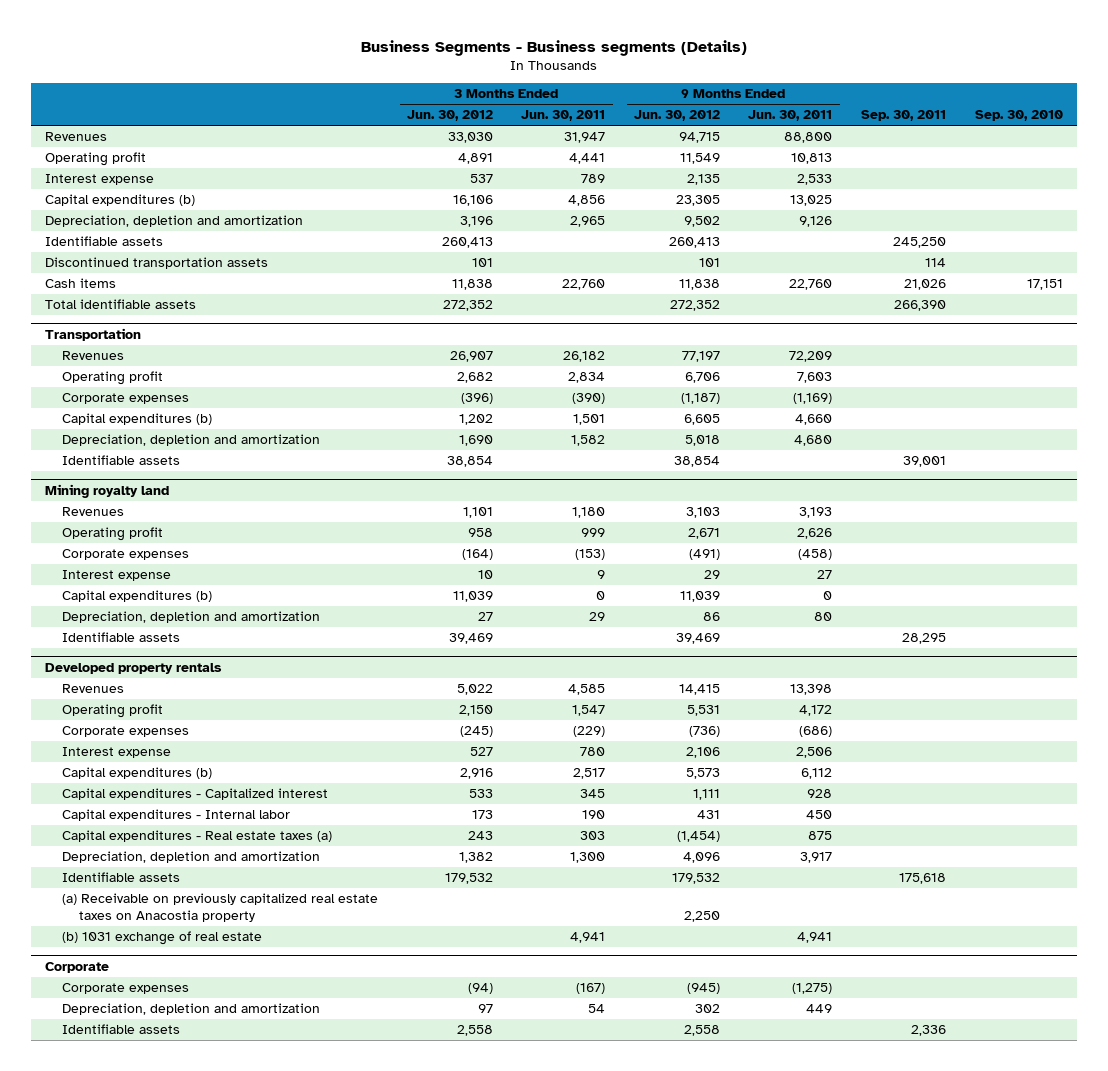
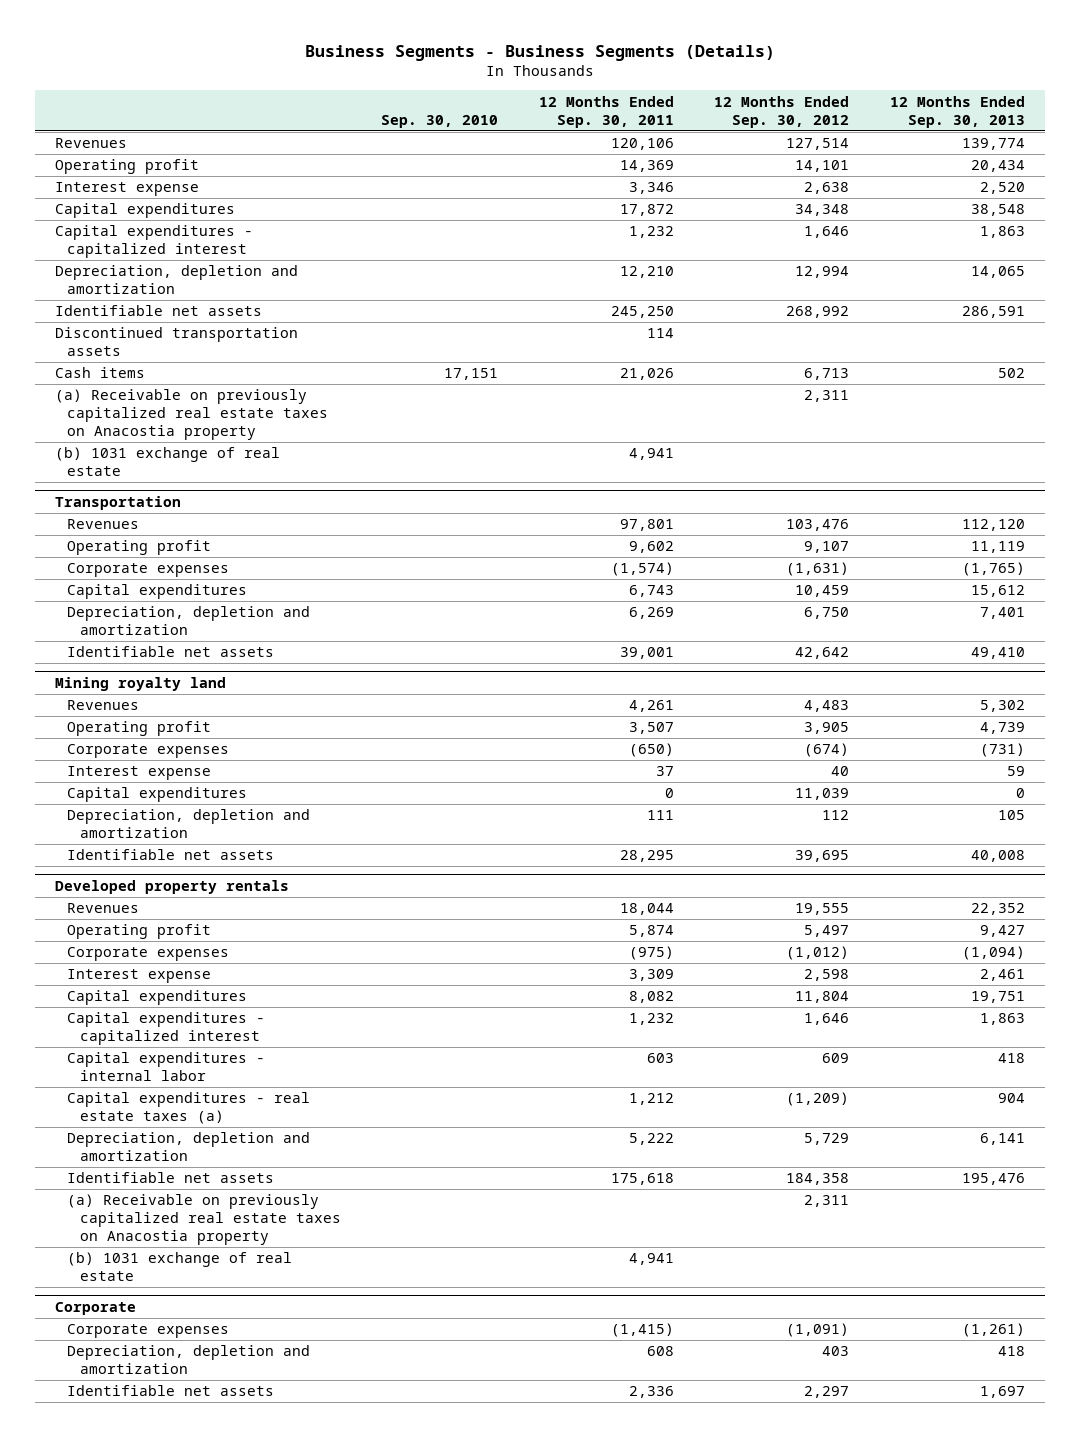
- Business Segments - Business segments (Details)
+ Business Segments - Business Segments (Details)
- | 3 Months Ended Jun. 30, 2012 | 3 Months Ended Jun. 30, 2011 | 9 Months Ended Jun. 30, 2012 | 9 Months Ended Jun. 30, 2011 | Sep. 30, 2011 | Sep. 30, 2010
+ | Sep. 30, 2010 | 12 Months Ended Sep. 30, 2011 | 12 Months Ended Sep. 30, 2012 | 12 Months Ended Sep. 30, 2013
- Capital expenditures (b) | 16,106 | 4,856 | 23,305 | 13,025 | |
+ Capital expenditures | | 17,872 | 34,348 | 38,548
+ Capital expenditures - capitalized interest | | 1,232 | 1,646 | 1,863
- Identifiable assets | 260,413 | | 260,413 | | 245,250 |
+ Identifiable net assets | | 245,250 | 268,992 | 286,591
- Total identifiable assets | 272,352 | | 272,352 | | 266,390 |
+ (a) Receivable on previously capitalized real estate taxes on Anacostia property | | | 2,311 |
+ (b) 1031 exchange of real estate | | 4,941 | |
@ Transportation
- Capital expenditures (b) | 1,202 | 1,501 | 6,605 | 4,660 | |
+ Capital expenditures | | 6,743 | 10,459 | 15,612
- Identifiable assets | 38,854 | | 38,854 | | 39,001 |
+ Identifiable net assets | | 39,001 | 42,642 | 49,410
@ Mining royalty land
- Capital expenditures (b) | 11,039 | 0 | 11,039 | 0 | |
+ Capital expenditures | | 0 | 11,039 | 0
- Identifiable assets | 39,469 | | 39,469 | | 28,295 |
+ Identifiable net assets | | 28,295 | 39,695 | 40,008
@ Developed property rentals
- Capital expenditures (b) | 2,916 | 2,517 | 5,573 | 6,112 | |
- Capital expenditures - Capitalized interest | 533 | 345 | 1,111 | 928 | |
- Capital expenditures - Internal labor | 173 | 190 | 431 | 450 | |
- Capital expenditures - Real estate taxes (a) | 243 | 303 | (1,454) | 875 | |
+ Capital expenditures | | 8,082 | 11,804 | 19,751
+ Capital expenditures - capitalized interest | | 1,232 | 1,646 | 1,863
+ Capital expenditures - internal labor | | 603 | 609 | 418
+ Capital expenditures - real estate taxes (a) | | 1,212 | (1,209) | 904
- Identifiable assets | 179,532 | | 179,532 | | 175,618 |
+ Identifiable net assets | | 175,618 | 184,358 | 195,476
@ Corporate
- Identifiable assets | 2,558 | | 2,558 | | 2,336 |
+ Identifiable net assets | | 2,336 | 2,297 | 1,697

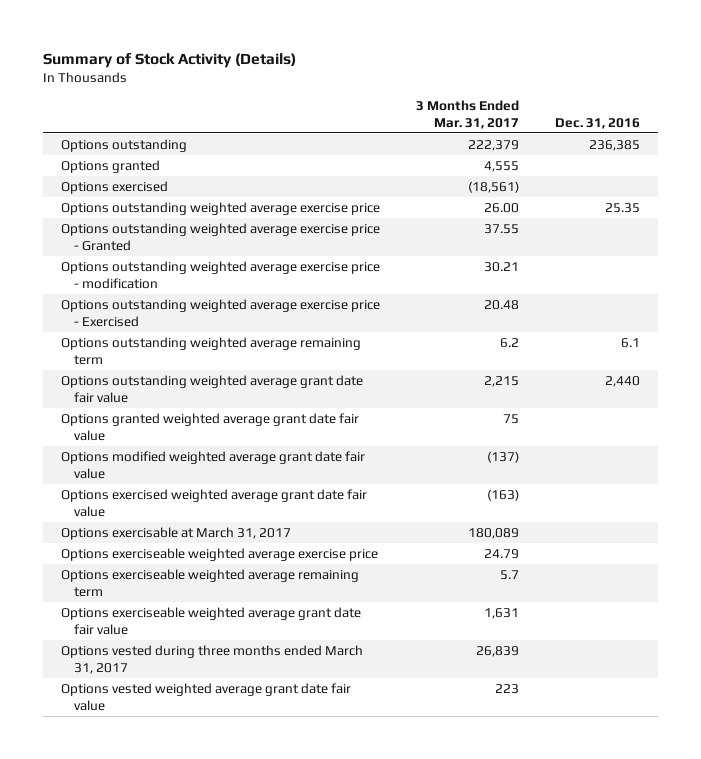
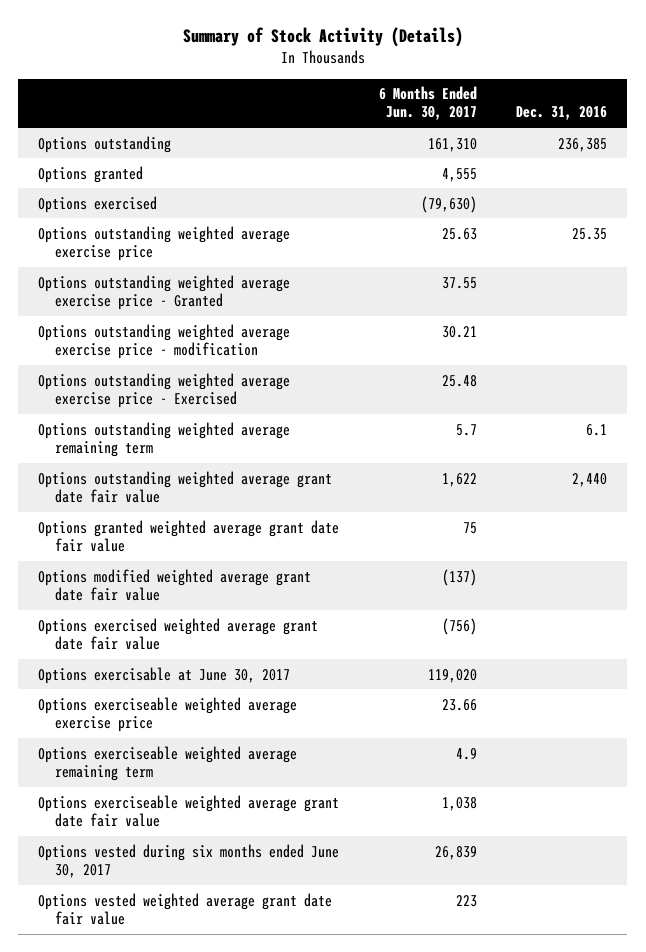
- | 3 Months Ended Mar. 31, 2017 | Dec. 31, 2016
+ | 6 Months Ended Jun. 30, 2017 | Dec. 31, 2016
- Options exercisable at March 31, 2017 | 180,089 |
+ Options exercisable at June 30, 2017 | 119,020 |
- Options vested during three months ended March 31, 2017 | 26,839 |
+ Options vested during six months ended June 30, 2017 | 26,839 |

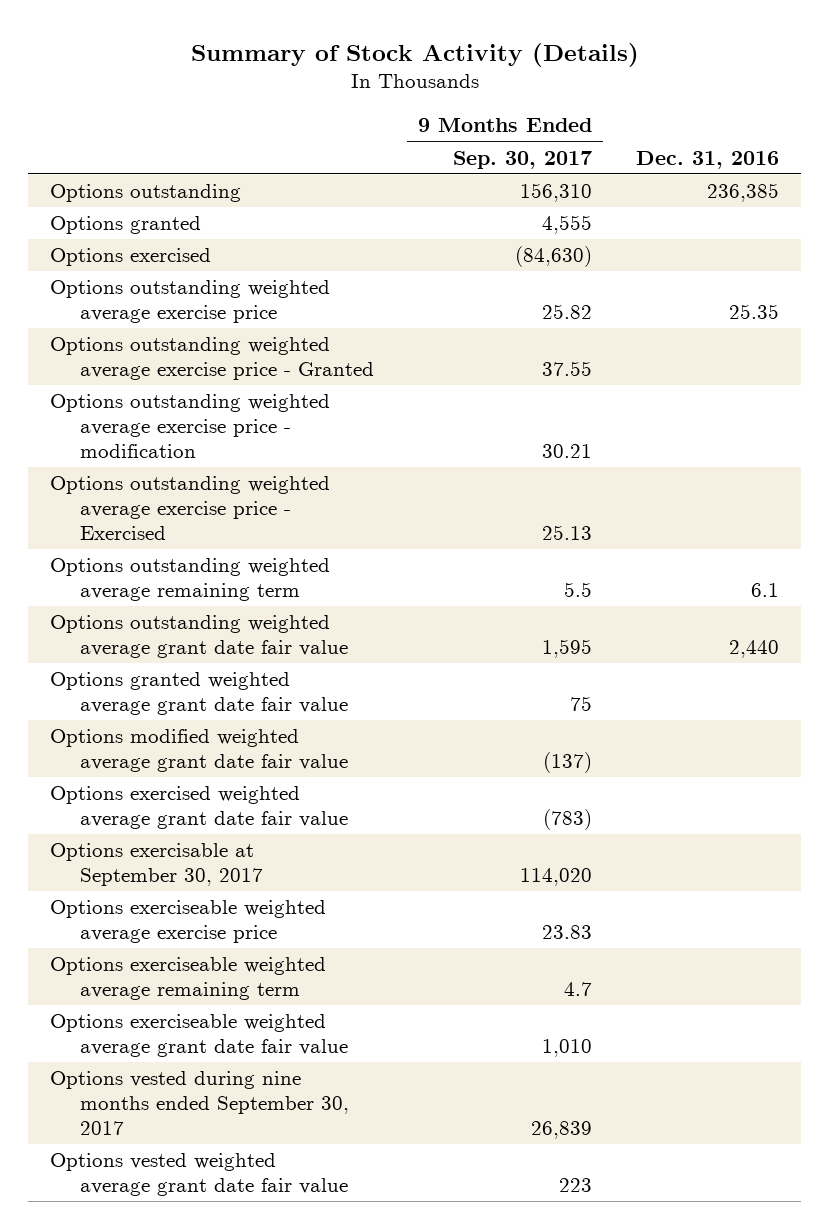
- | 6 Months Ended Jun. 30, 2017 | Dec. 31, 2016
+ | 9 Months Ended Sep. 30, 2017 | Dec. 31, 2016
- Options exercisable at June 30, 2017 | 119,020 |
+ Options exercisable at September 30, 2017 | 114,020 |
- Options vested during six months ended June 30, 2017 | 26,839 |
+ Options vested during nine months ended September 30, 2017 | 26,839 |

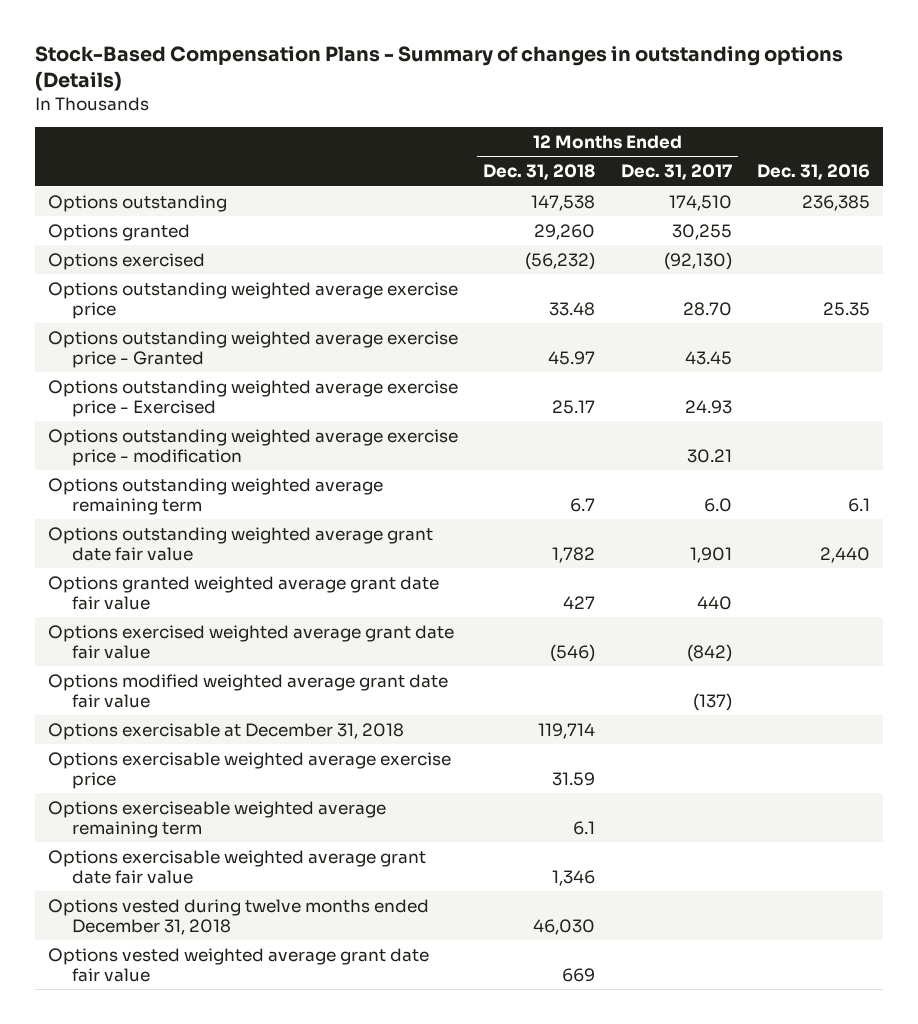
- Summary of Stock Activity (Details)
+ Stock-Based Compensation Plans - Summary of changes in outstanding options (Details)
- | 9 Months Ended Sep. 30, 2017 | Dec. 31, 2016
+ | 12 Months Ended Dec. 31, 2018 | 12 Months Ended Dec. 31, 2017 | Dec. 31, 2016
moved down: Options outstanding weighted average exercise price - modification | | 30.21 |
- Options exercisable at September 30, 2017 | 114,020 |
- Options exerciseable weighted average exercise price | 23.83 |
moved down: Options modified weighted average grant date fair value | | (137) |
+ Options exercisable at December 31, 2018 | 119,714 | |
+ Options exercisable weighted average exercise price | 31.59 | |
- Options exerciseable weighted average grant date fair value | 1,010 |
- Options vested during nine months ended September 30, 2017 | 26,839 |
+ Options exercisable weighted average grant date fair value | 1,346 | |
+ Options vested during twelve months ended December 31, 2018 | 46,030 | |

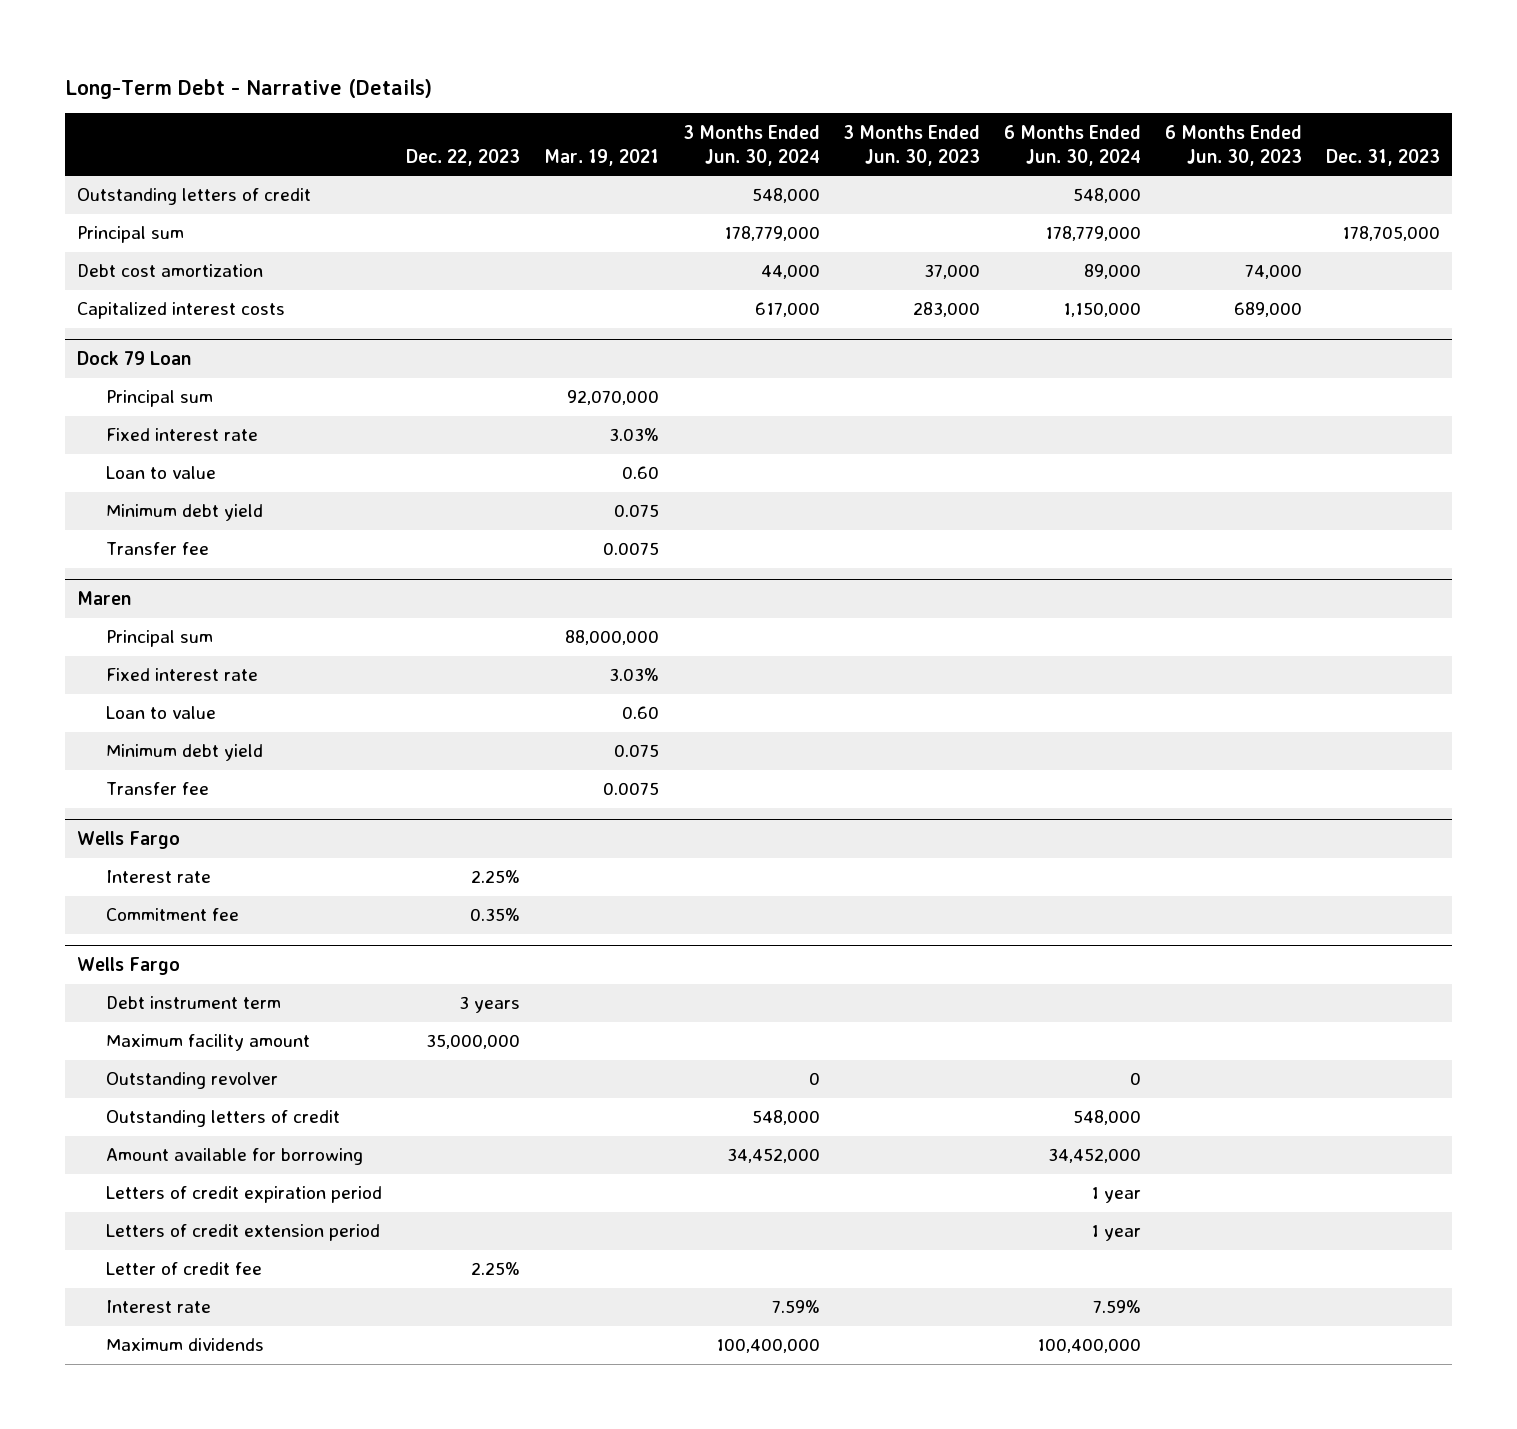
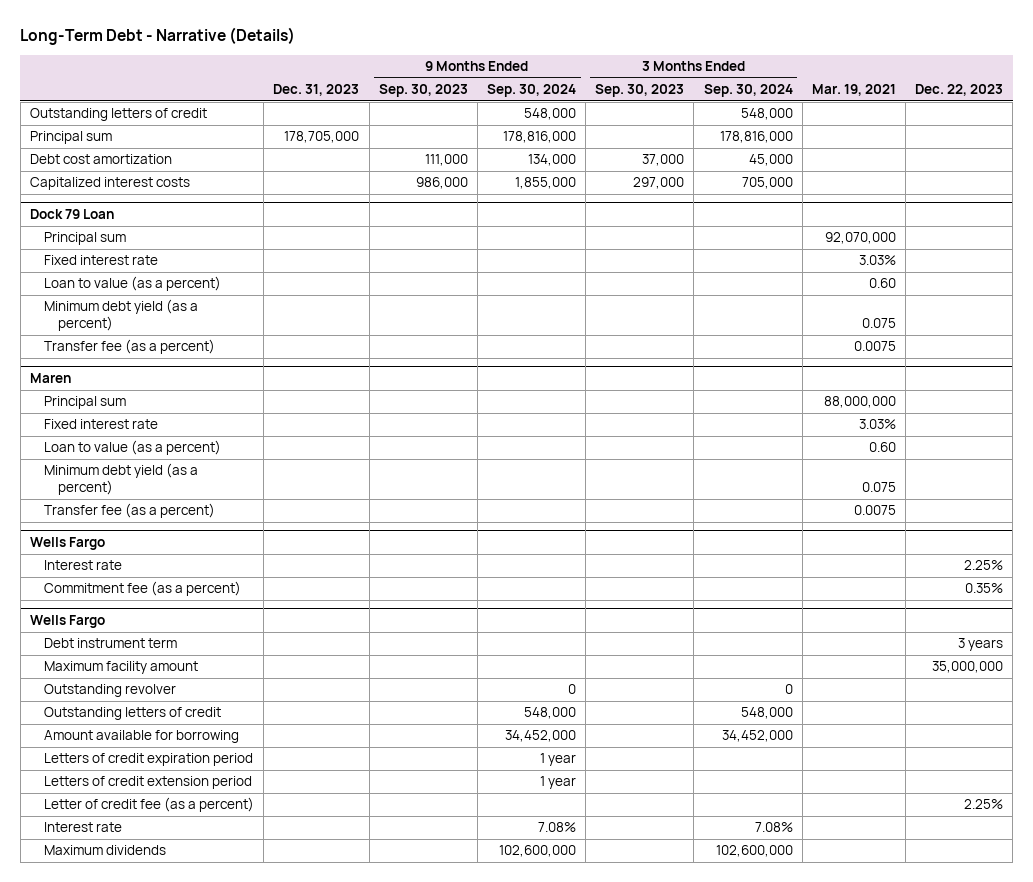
- | Dec. 22, 2023 | Mar. 19, 2021 | 3 Months Ended Jun. 30, 2024 | 3 Months Ended Jun. 30, 2023 | 6 Months Ended Jun. 30, 2024 | 6 Months Ended Jun. 30, 2023 | Dec. 31, 2023
+ | Dec. 31, 2023 | 9 Months Ended Sep. 30, 2023 | 9 Months Ended Sep. 30, 2024 | 3 Months Ended Sep. 30, 2023 | 3 Months Ended Sep. 30, 2024 | Mar. 19, 2021 | Dec. 22, 2023
@ Dock 79 Loan
- Loan to value | | 0.60 | | | | |
- Minimum debt yield | | 0.075 | | | | |
- Transfer fee | | 0.0075 | | | | |
+ Loan to value (as a percent) | | | | | | 0.60 |
+ Minimum debt yield (as a percent) | | | | | | 0.075 |
+ Transfer fee (as a percent) | | | | | | 0.0075 |
@ Maren
- Loan to value | | 0.60 | | | | |
- Minimum debt yield | | 0.075 | | | | |
- Transfer fee | | 0.0075 | | | | |
+ Loan to value (as a percent) | | | | | | 0.60 |
+ Minimum debt yield (as a percent) | | | | | | 0.075 |
+ Transfer fee (as a percent) | | | | | | 0.0075 |
@ Wells Fargo
- Commitment fee | 0.35% | | | | | |
+ Commitment fee (as a percent) | | | | | | | 0.35%
- Letter of credit fee | 2.25% | | | | | |
+ Letter of credit fee (as a percent) | | | | | | | 2.25%

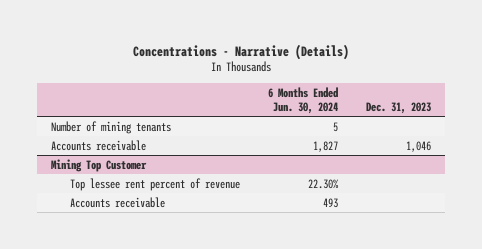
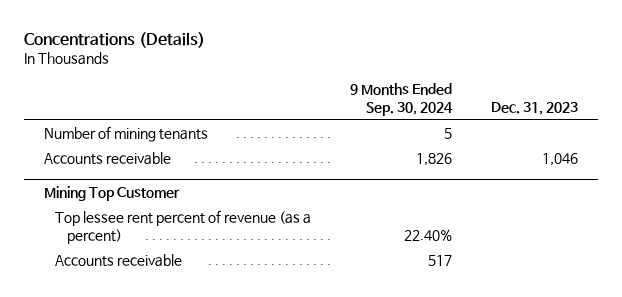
- Concentrations - Narrative (Details)
+ Concentrations (Details)
- | 6 Months Ended Jun. 30, 2024 | Dec. 31, 2023
+ | 9 Months Ended Sep. 30, 2024 | Dec. 31, 2023
@ Mining Top Customer
- Top lessee rent percent of revenue | 22.30% |
+ Top lessee rent percent of revenue (as a percent) | 22.40% |

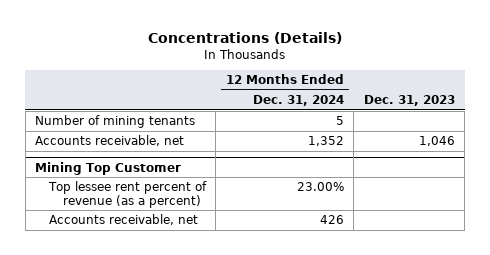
- | 9 Months Ended Sep. 30, 2024 | Dec. 31, 2023
+ | 12 Months Ended Dec. 31, 2024 | Dec. 31, 2023
- Accounts receivable | 1,826 | 1,046
+ Accounts receivable, net | 1,352 | 1,046
@ Mining Top Customer
- Accounts receivable | 517 |
+ Accounts receivable, net | 426 |

